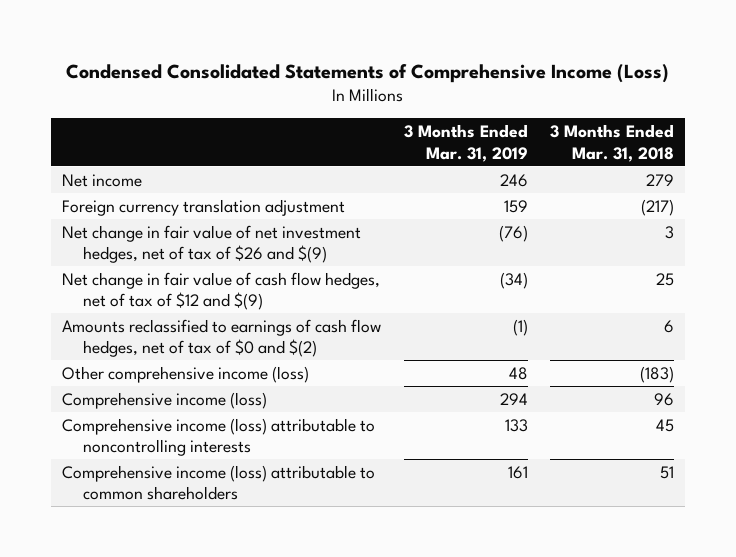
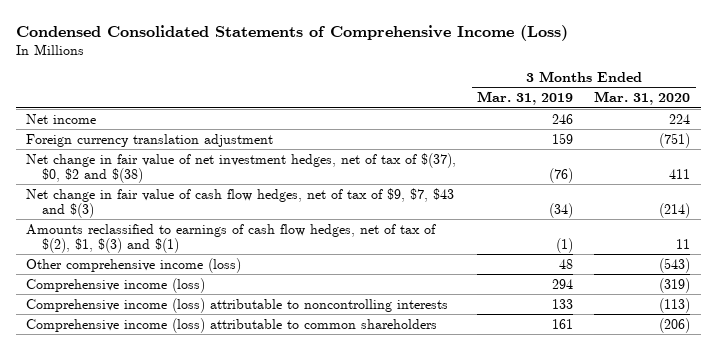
- | 3 Months Ended Mar. 31, 2019 | 3 Months Ended Mar. 31, 2018
+ | 3 Months Ended Mar. 31, 2019 | 3 Months Ended Mar. 31, 2020
- Net change in fair value of net investment hedges, net of tax of $26 and $(9) | (76) | 3
- Net change in fair value of cash flow hedges, net of tax of $12 and $(9) | (34) | 25
- Amounts reclassified to earnings of cash flow hedges, net of tax of $0 and $(2) | (1) | 6
+ Net change in fair value of net investment hedges, net of tax of $(37), $0, $2 and $(38) | (76) | 411
+ Net change in fair value of cash flow hedges, net of tax of $9, $7, $43 and $(3) | (34) | (214)
+ Amounts reclassified to earnings of cash flow hedges, net of tax of $(2), $1, $(3) and $(1) | (1) | 11

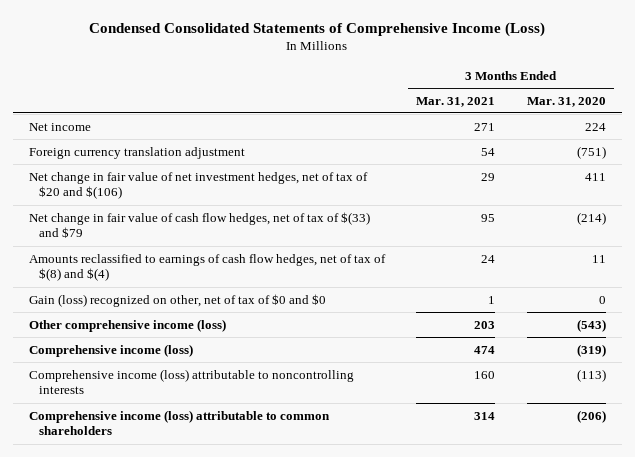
- | 3 Months Ended Mar. 31, 2019 | 3 Months Ended Mar. 31, 2020
+ | 3 Months Ended Mar. 31, 2021 | 3 Months Ended Mar. 31, 2020
- Net change in fair value of net investment hedges, net of tax of $(37), $0, $2 and $(38) | (76) | 411
- Net change in fair value of cash flow hedges, net of tax of $9, $7, $43 and $(3) | (34) | (214)
- Amounts reclassified to earnings of cash flow hedges, net of tax of $(2), $1, $(3) and $(1) | (1) | 11
+ Net change in fair value of net investment hedges, net of tax of $20 and $(106) | 29 | 411
+ Net change in fair value of cash flow hedges, net of tax of $(33) and $79 | 95 | (214)
+ Amounts reclassified to earnings of cash flow hedges, net of tax of $(8) and $(4) | 24 | 11
+ Gain (loss) recognized on other, net of tax of $0 and $0 | 1 | 0

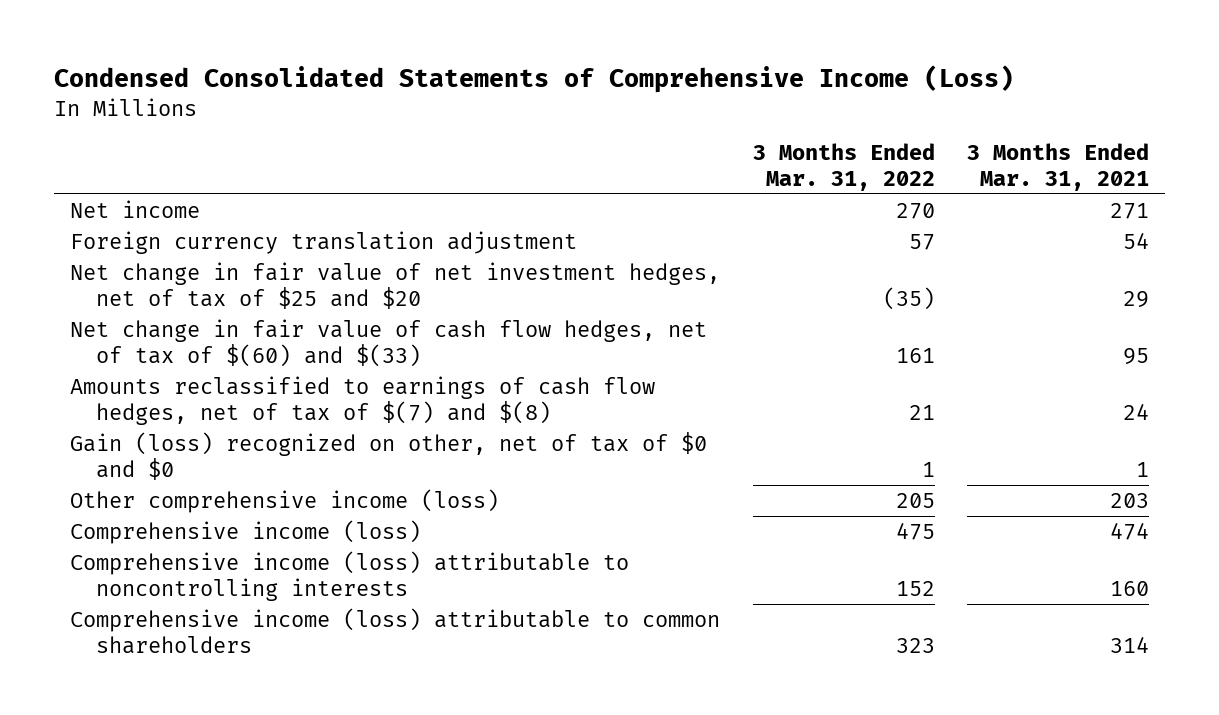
- | 3 Months Ended Mar. 31, 2021 | 3 Months Ended Mar. 31, 2020
+ | 3 Months Ended Mar. 31, 2022 | 3 Months Ended Mar. 31, 2021
- Net change in fair value of net investment hedges, net of tax of $20 and $(106) | 29 | 411
- Net change in fair value of cash flow hedges, net of tax of $(33) and $79 | 95 | (214)
- Amounts reclassified to earnings of cash flow hedges, net of tax of $(8) and $(4) | 24 | 11
+ Net change in fair value of net investment hedges, net of tax of $25 and $20 | (35) | 29
+ Net change in fair value of cash flow hedges, net of tax of $(60) and $(33) | 161 | 95
+ Amounts reclassified to earnings of cash flow hedges, net of tax of $(7) and $(8) | 21 | 24

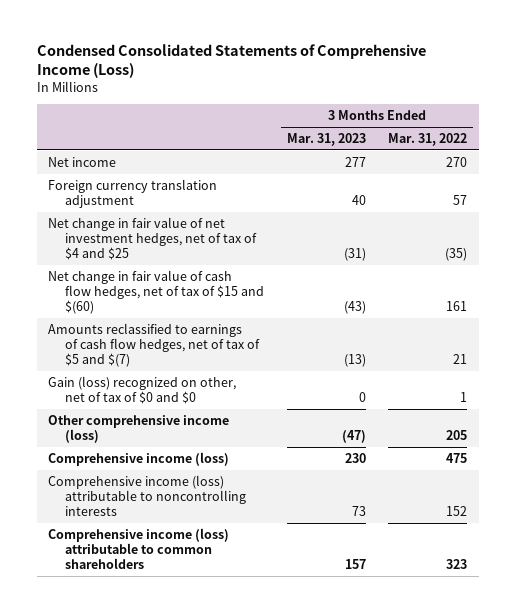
- | 3 Months Ended Mar. 31, 2022 | 3 Months Ended Mar. 31, 2021
+ | 3 Months Ended Mar. 31, 2023 | 3 Months Ended Mar. 31, 2022
- Net change in fair value of net investment hedges, net of tax of $25 and $20 | (35) | 29
- Net change in fair value of cash flow hedges, net of tax of $(60) and $(33) | 161 | 95
- Amounts reclassified to earnings of cash flow hedges, net of tax of $(7) and $(8) | 21 | 24
+ Net change in fair value of net investment hedges, net of tax of $4 and $25 | (31) | (35)
+ Net change in fair value of cash flow hedges, net of tax of $15 and $(60) | (43) | 161
+ Amounts reclassified to earnings of cash flow hedges, net of tax of $5 and $(7) | (13) | 21

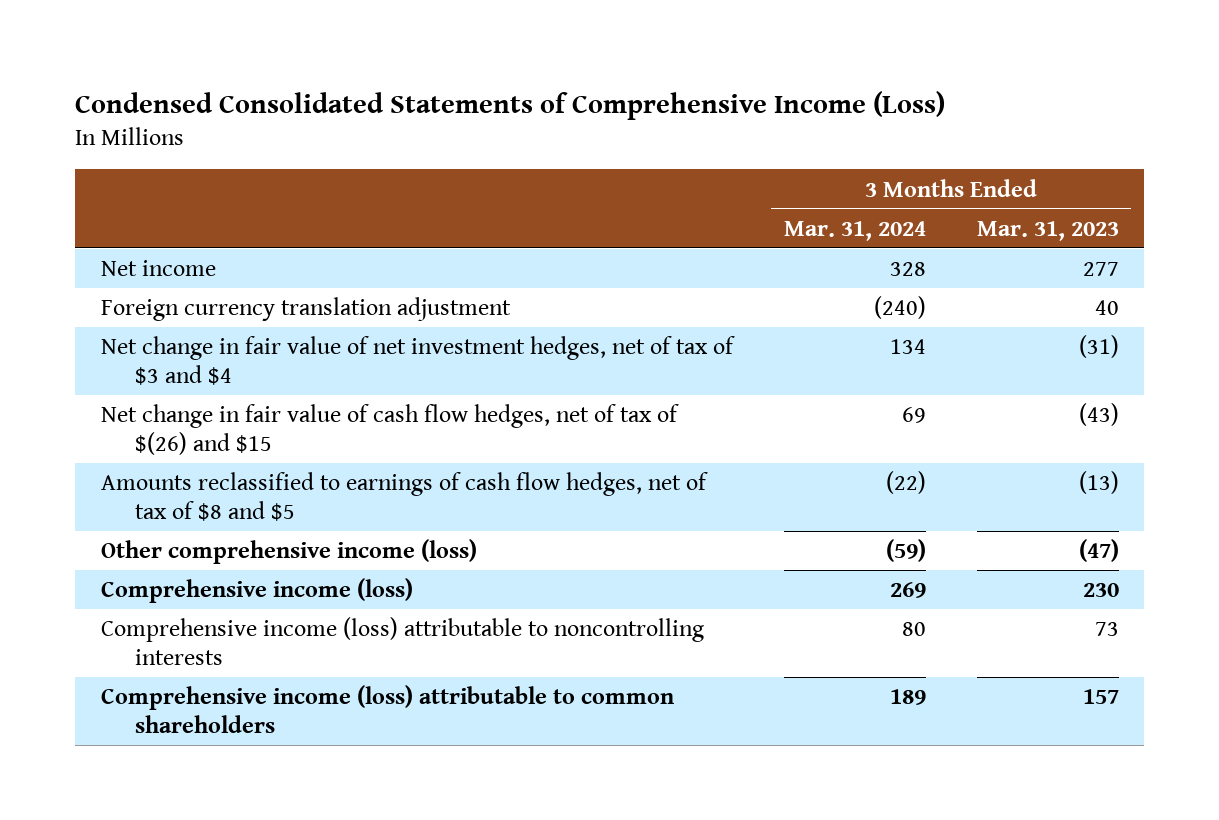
- | 3 Months Ended Mar. 31, 2023 | 3 Months Ended Mar. 31, 2022
+ | 3 Months Ended Mar. 31, 2024 | 3 Months Ended Mar. 31, 2023
- Net change in fair value of net investment hedges, net of tax of $4 and $25 | (31) | (35)
- Net change in fair value of cash flow hedges, net of tax of $15 and $(60) | (43) | 161
- Amounts reclassified to earnings of cash flow hedges, net of tax of $5 and $(7) | (13) | 21
- Gain (loss) recognized on other, net of tax of $0 and $0 | 0 | 1
+ Net change in fair value of net investment hedges, net of tax of $3 and $4 | 134 | (31)
+ Net change in fair value of cash flow hedges, net of tax of $(26) and $15 | 69 | (43)
+ Amounts reclassified to earnings of cash flow hedges, net of tax of $8 and $5 | (22) | (13)

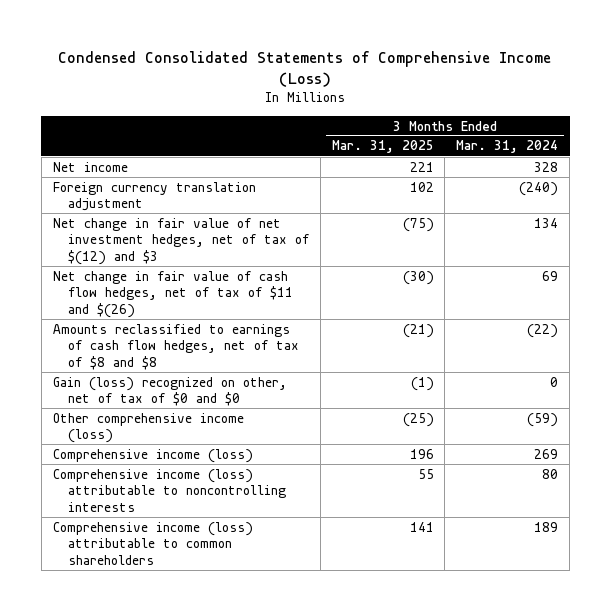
- | 3 Months Ended Mar. 31, 2024 | 3 Months Ended Mar. 31, 2023
+ | 3 Months Ended Mar. 31, 2025 | 3 Months Ended Mar. 31, 2024
- Net change in fair value of net investment hedges, net of tax of $3 and $4 | 134 | (31)
- Net change in fair value of cash flow hedges, net of tax of $(26) and $15 | 69 | (43)
- Amounts reclassified to earnings of cash flow hedges, net of tax of $8 and $5 | (22) | (13)
+ Net change in fair value of net investment hedges, net of tax of $(12) and $3 | (75) | 134
+ Net change in fair value of cash flow hedges, net of tax of $11 and $(26) | (30) | 69
+ Amounts reclassified to earnings of cash flow hedges, net of tax of $8 and $8 | (21) | (22)
+ Gain (loss) recognized on other, net of tax of $0 and $0 | (1) | 0

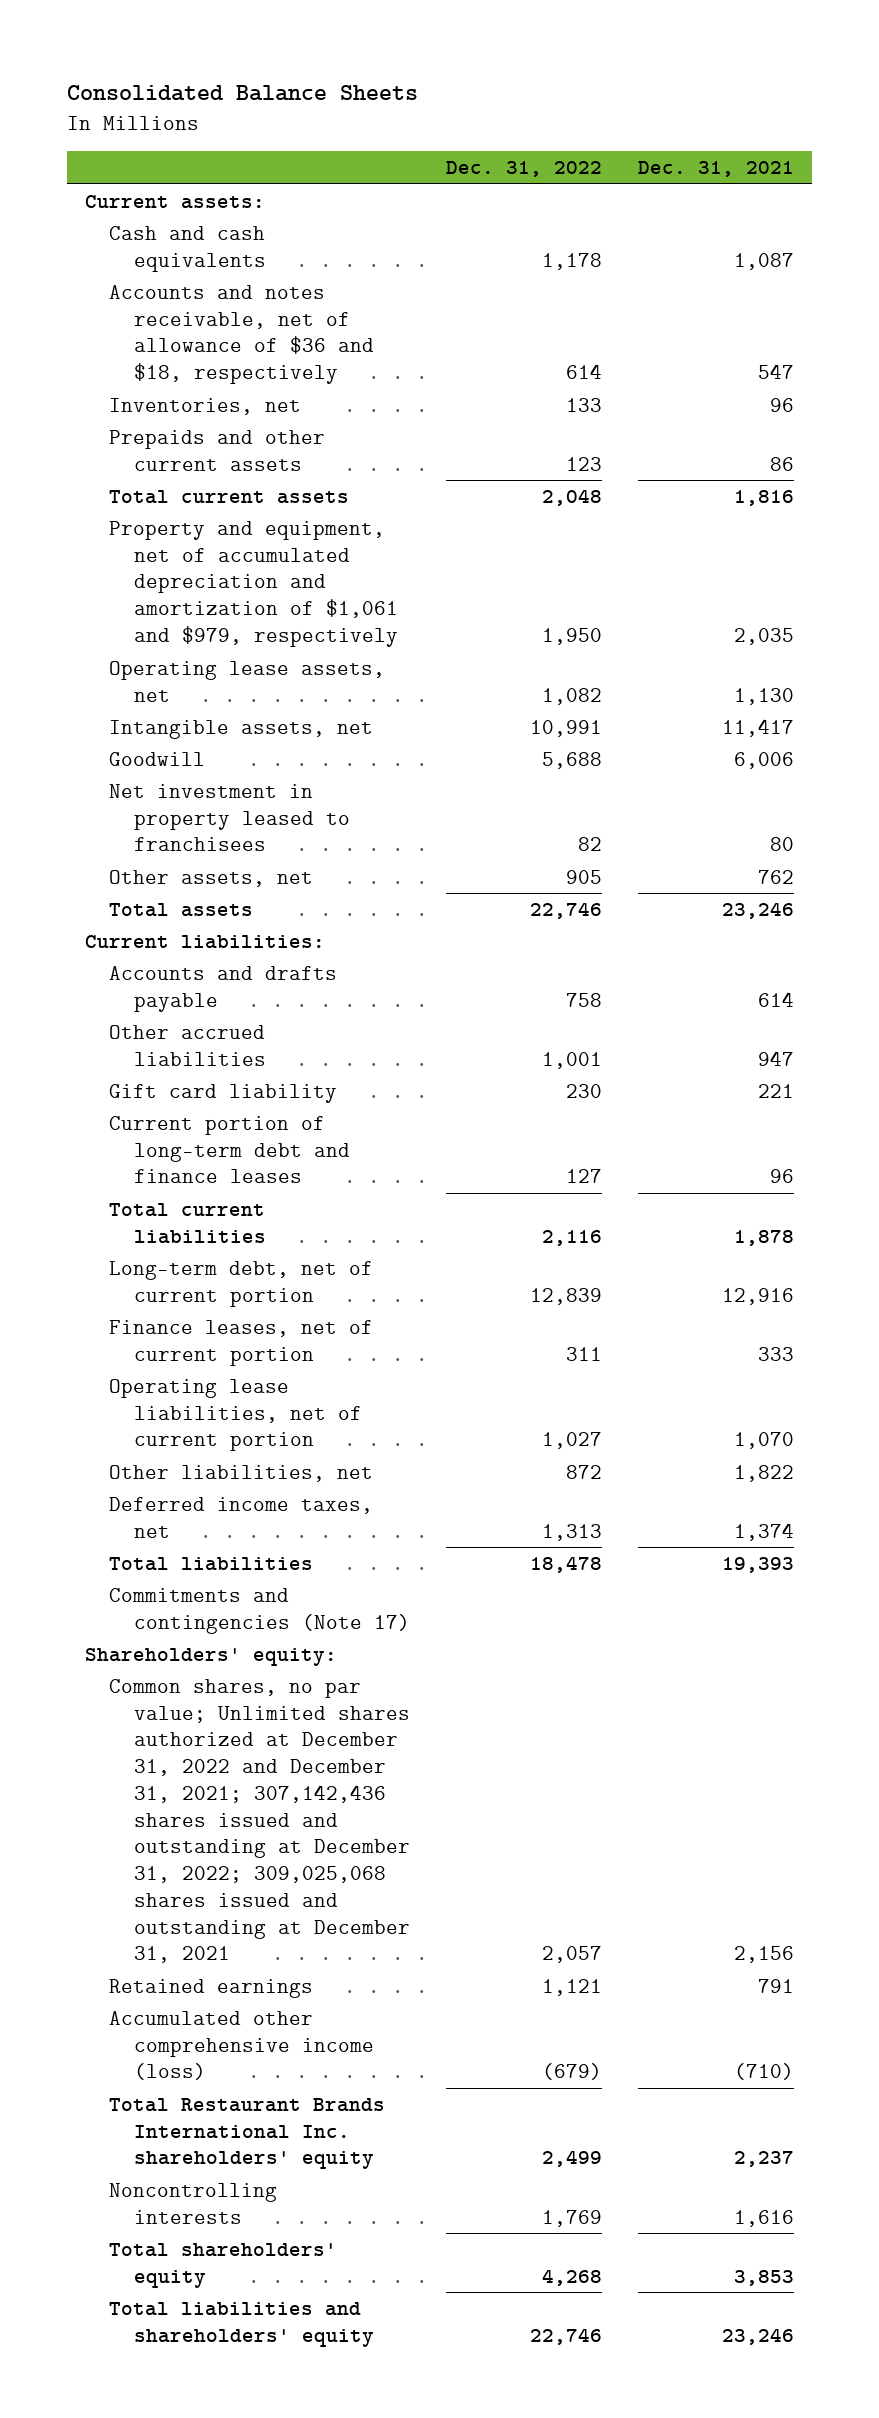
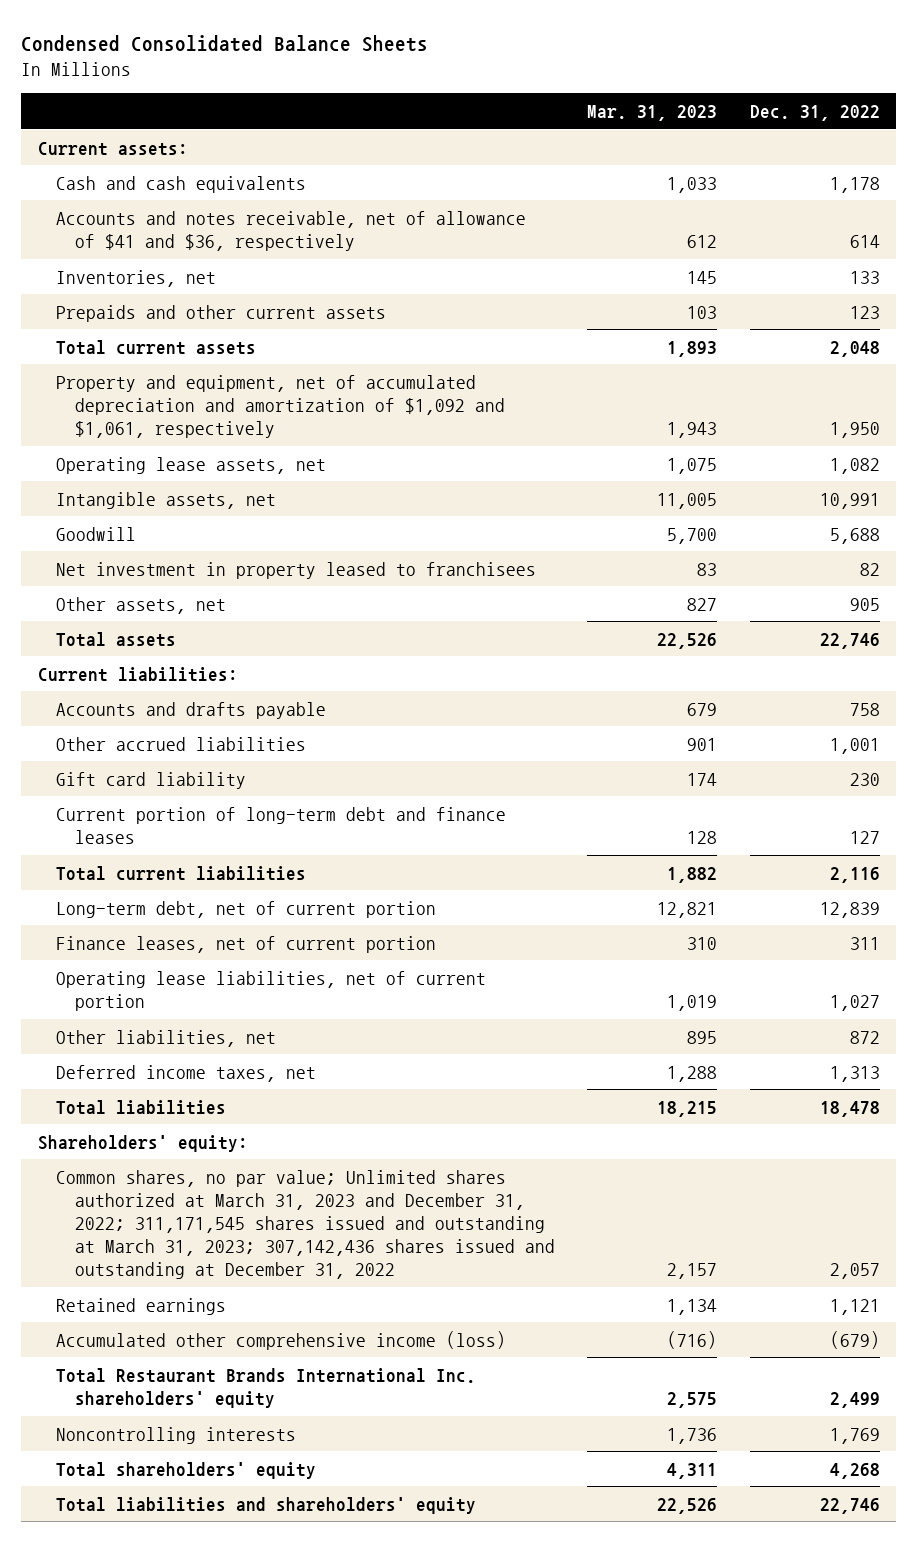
- Consolidated Balance Sheets
+ Condensed Consolidated Balance Sheets
- | Dec. 31, 2022 | Dec. 31, 2021
+ | Mar. 31, 2023 | Dec. 31, 2022
- Accounts and notes receivable, net of allowance of $36 and $18, respectively | 614 | 547
+ Accounts and notes receivable, net of allowance of $41 and $36, respectively | 612 | 614
- Property and equipment, net of accumulated depreciation and amortization of $1,061 and $979, respectively | 1,950 | 2,035
+ Property and equipment, net of accumulated depreciation and amortization of $1,092 and $1,061, respectively | 1,943 | 1,950
- Commitments and contingencies (Note 17)
- Common shares, no par value; Unlimited shares authorized at December 31, 2022 and December 31, 2021; 307,142,436 shares issued and outstanding at December 31, 2022; 309,025,068 shares issued and outstanding at December 31, 2021 | 2,057 | 2,156
+ Common shares, no par value; Unlimited shares authorized at March 31, 2023 and December 31, 2022; 311,171,545 shares issued and outstanding at March 31, 2023; 307,142,436 shares issued and outstanding at December 31, 2022 | 2,157 | 2,057

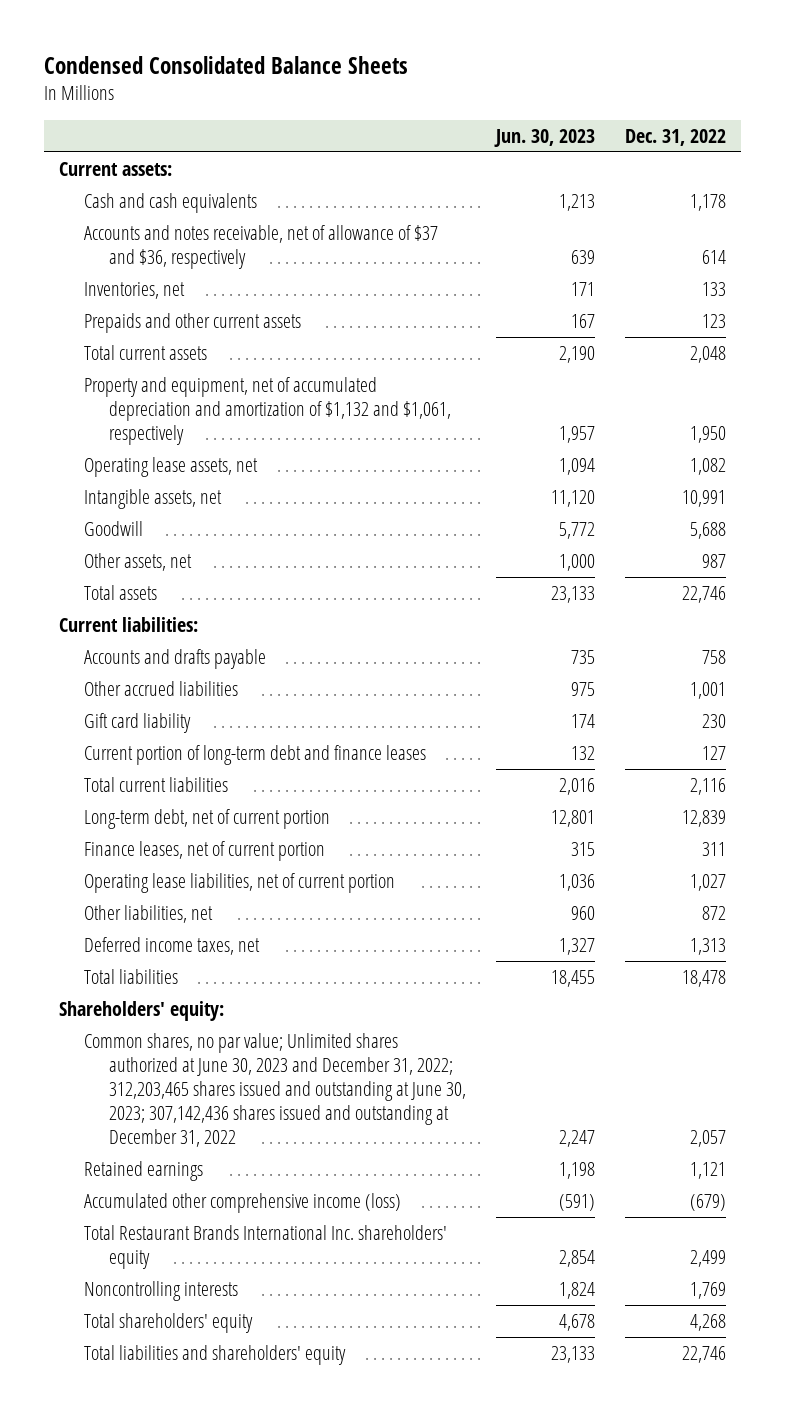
- | Mar. 31, 2023 | Dec. 31, 2022
+ | Jun. 30, 2023 | Dec. 31, 2022
- Accounts and notes receivable, net of allowance of $41 and $36, respectively | 612 | 614
+ Accounts and notes receivable, net of allowance of $37 and $36, respectively | 639 | 614
- Property and equipment, net of accumulated depreciation and amortization of $1,092 and $1,061, respectively | 1,943 | 1,950
+ Property and equipment, net of accumulated depreciation and amortization of $1,132 and $1,061, respectively | 1,957 | 1,950
- Net investment in property leased to franchisees | 83 | 82
- Other assets, net | 827 | 905
+ Other assets, net | 1,000 | 987
- Common shares, no par value; Unlimited shares authorized at March 31, 2023 and December 31, 2022; 311,171,545 shares issued and outstanding at March 31, 2023; 307,142,436 shares issued and outstanding at December 31, 2022 | 2,157 | 2,057
+ Common shares, no par value; Unlimited shares authorized at June 30, 2023 and December 31, 2022; 312,203,465 shares issued and outstanding at June 30, 2023; 307,142,436 shares issued and outstanding at December 31, 2022 | 2,247 | 2,057

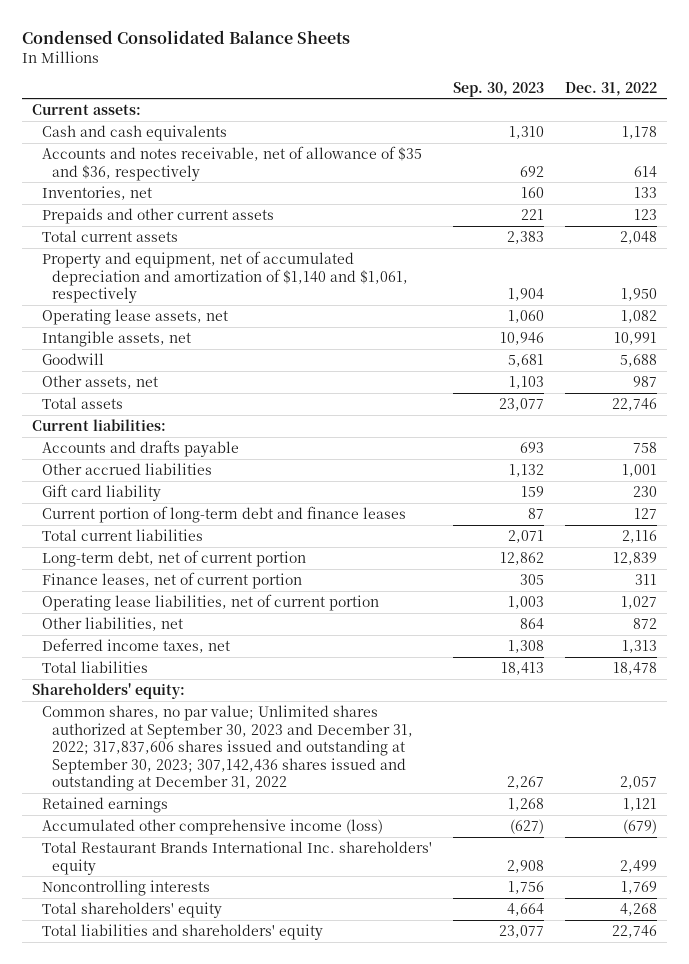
- | Jun. 30, 2023 | Dec. 31, 2022
+ | Sep. 30, 2023 | Dec. 31, 2022
- Accounts and notes receivable, net of allowance of $37 and $36, respectively | 639 | 614
+ Accounts and notes receivable, net of allowance of $35 and $36, respectively | 692 | 614
- Property and equipment, net of accumulated depreciation and amortization of $1,132 and $1,061, respectively | 1,957 | 1,950
+ Property and equipment, net of accumulated depreciation and amortization of $1,140 and $1,061, respectively | 1,904 | 1,950
- Common shares, no par value; Unlimited shares authorized at June 30, 2023 and December 31, 2022; 312,203,465 shares issued and outstanding at June 30, 2023; 307,142,436 shares issued and outstanding at December 31, 2022 | 2,247 | 2,057
+ Common shares, no par value; Unlimited shares authorized at September 30, 2023 and December 31, 2022; 317,837,606 shares issued and outstanding at September 30, 2023; 307,142,436 shares issued and outstanding at December 31, 2022 | 2,267 | 2,057

